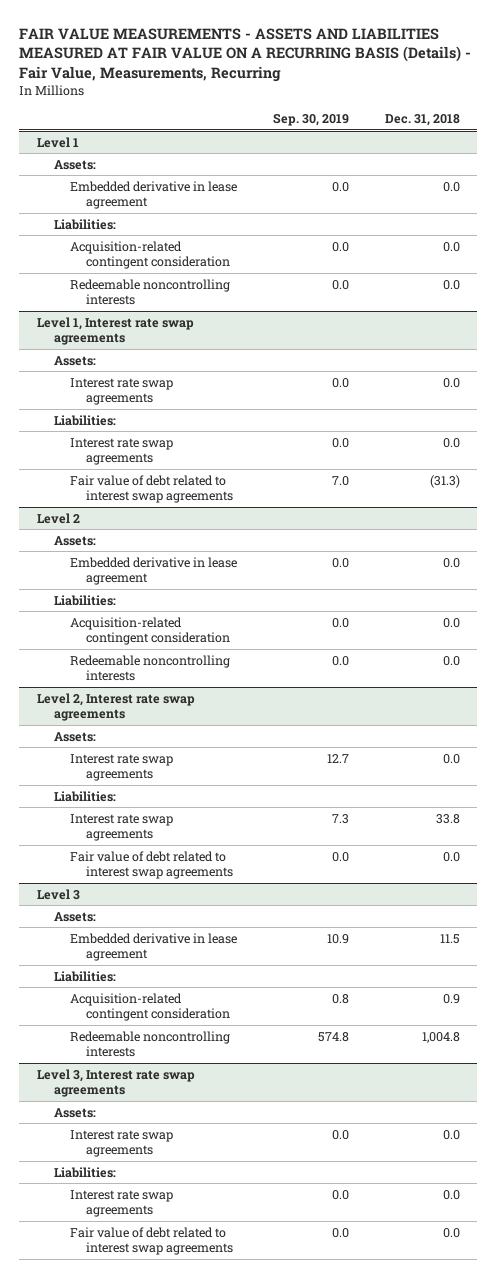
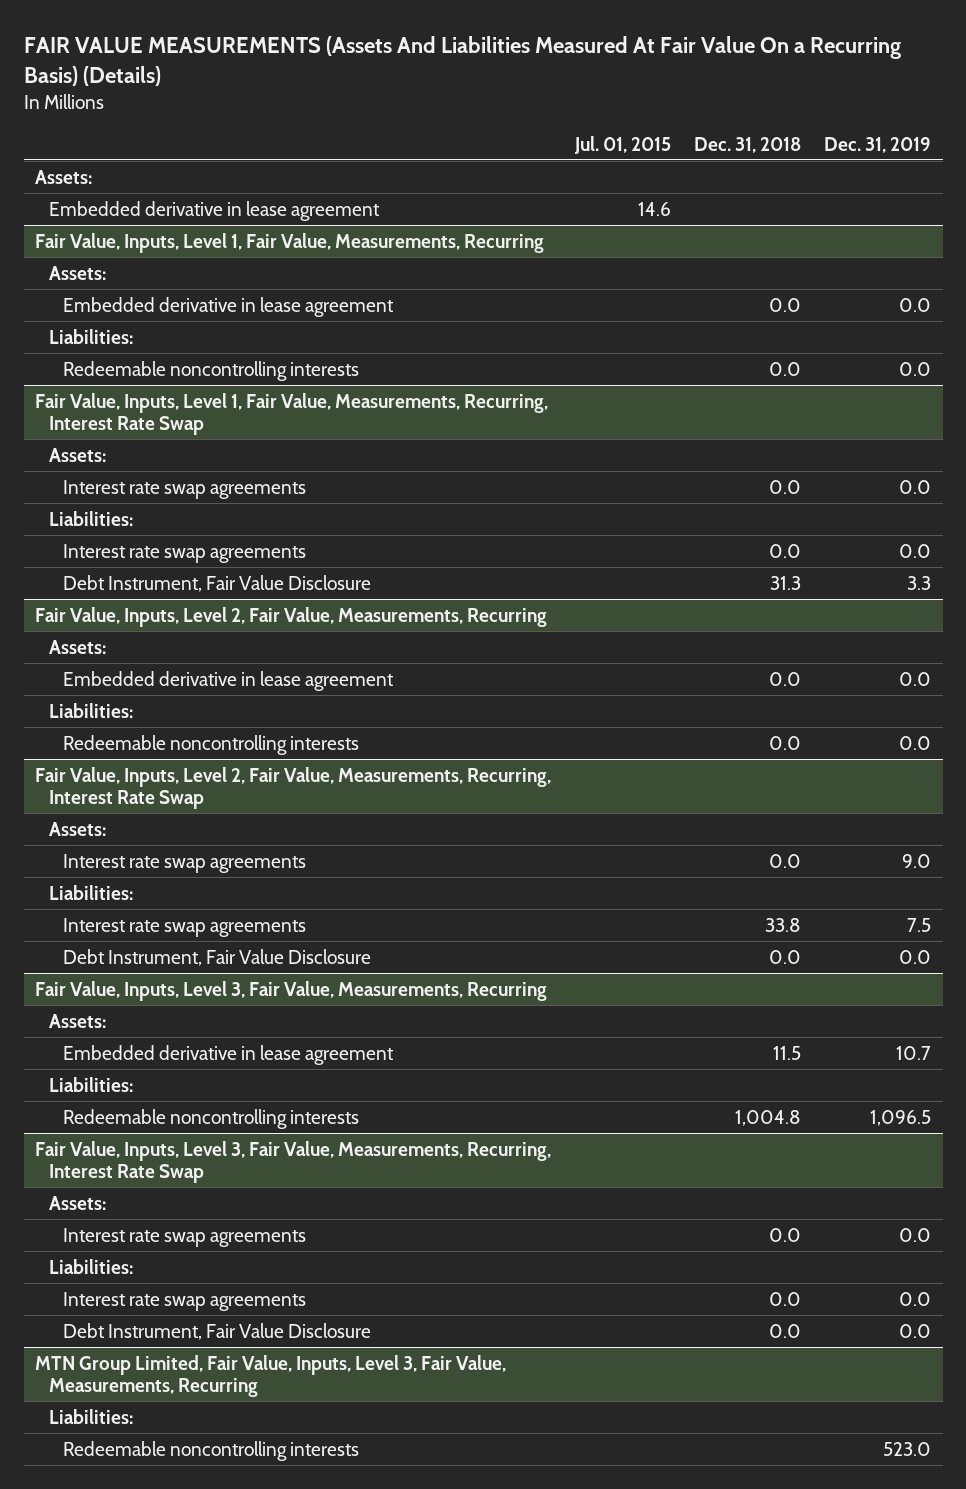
- FAIR VALUE MEASUREMENTS - ASSETS AND LIABILITIES MEASURED AT FAIR VALUE ON A RECURRING BASIS (Details) - Fair Value, Measurements, Recurring
+ FAIR VALUE MEASUREMENTS (Assets And Liabilities Measured At Fair Value On a Recurring Basis) (Details)
- | Sep. 30, 2019 | Dec. 31, 2018
+ | Jul. 01, 2015 | Dec. 31, 2018 | Dec. 31, 2019
- Level 1
+ Embedded derivative in lease agreement | 14.6 | |
+ Fair Value, Inputs, Level 1, Fair Value, Measurements, Recurring
+ Assets:
- Acquisition-related contingent consideration | 0.0 | 0.0
- Level 1, Interest rate swap agreements
+ Fair Value, Inputs, Level 1, Fair Value, Measurements, Recurring, Interest Rate Swap
- Fair value of debt related to interest swap agreements | 7.0 | (31.3)
- Level 2
+ Debt Instrument, Fair Value Disclosure | | 31.3 | 3.3
+ Fair Value, Inputs, Level 2, Fair Value, Measurements, Recurring
- Acquisition-related contingent consideration | 0.0 | 0.0
- Level 2, Interest rate swap agreements
+ Fair Value, Inputs, Level 2, Fair Value, Measurements, Recurring, Interest Rate Swap
- Fair value of debt related to interest swap agreements | 0.0 | 0.0
- Level 3
+ Debt Instrument, Fair Value Disclosure | | 0.0 | 0.0
+ Fair Value, Inputs, Level 3, Fair Value, Measurements, Recurring
- Acquisition-related contingent consideration | 0.8 | 0.9
- Level 3, Interest rate swap agreements
+ Fair Value, Inputs, Level 3, Fair Value, Measurements, Recurring, Interest Rate Swap
- Fair value of debt related to interest swap agreements | 0.0 | 0.0
+ Debt Instrument, Fair Value Disclosure | | 0.0 | 0.0
+ MTN Group Limited, Fair Value, Inputs, Level 3, Fair Value, Measurements, Recurring
+ Liabilities:
+ Redeemable noncontrolling interests | | | 523.0

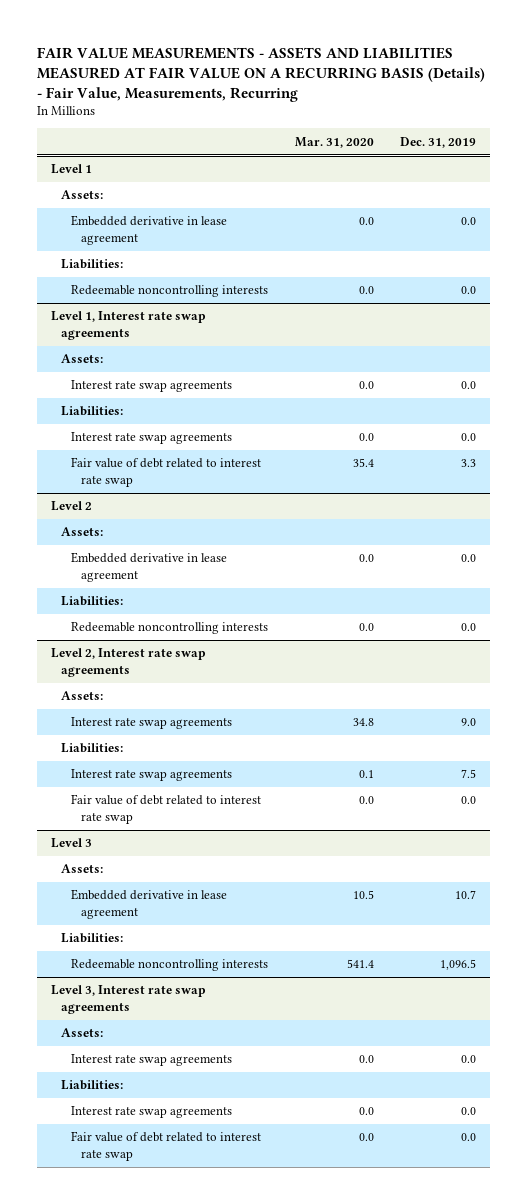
- FAIR VALUE MEASUREMENTS (Assets And Liabilities Measured At Fair Value On a Recurring Basis) (Details)
+ FAIR VALUE MEASUREMENTS - ASSETS AND LIABILITIES MEASURED AT FAIR VALUE ON A RECURRING BASIS (Details) - Fair Value, Measurements, Recurring
- | Jul. 01, 2015 | Dec. 31, 2018 | Dec. 31, 2019
+ | Mar. 31, 2020 | Dec. 31, 2019
- Assets:
- Embedded derivative in lease agreement | 14.6 | |
- Fair Value, Inputs, Level 1, Fair Value, Measurements, Recurring
+ Level 1
- Fair Value, Inputs, Level 1, Fair Value, Measurements, Recurring, Interest Rate Swap
+ Level 1, Interest rate swap agreements
- Debt Instrument, Fair Value Disclosure | | 31.3 | 3.3
- Fair Value, Inputs, Level 2, Fair Value, Measurements, Recurring
+ Fair value of debt related to interest rate swap | 35.4 | 3.3
+ Level 2
- Fair Value, Inputs, Level 2, Fair Value, Measurements, Recurring, Interest Rate Swap
+ Level 2, Interest rate swap agreements
- Debt Instrument, Fair Value Disclosure | | 0.0 | 0.0
- Fair Value, Inputs, Level 3, Fair Value, Measurements, Recurring
+ Fair value of debt related to interest rate swap | 0.0 | 0.0
+ Level 3
- Fair Value, Inputs, Level 3, Fair Value, Measurements, Recurring, Interest Rate Swap
+ Level 3, Interest rate swap agreements
- Debt Instrument, Fair Value Disclosure | | 0.0 | 0.0
- MTN Group Limited, Fair Value, Inputs, Level 3, Fair Value, Measurements, Recurring
- Liabilities:
- Redeemable noncontrolling interests | | | 523.0
+ Fair value of debt related to interest rate swap | 0.0 | 0.0

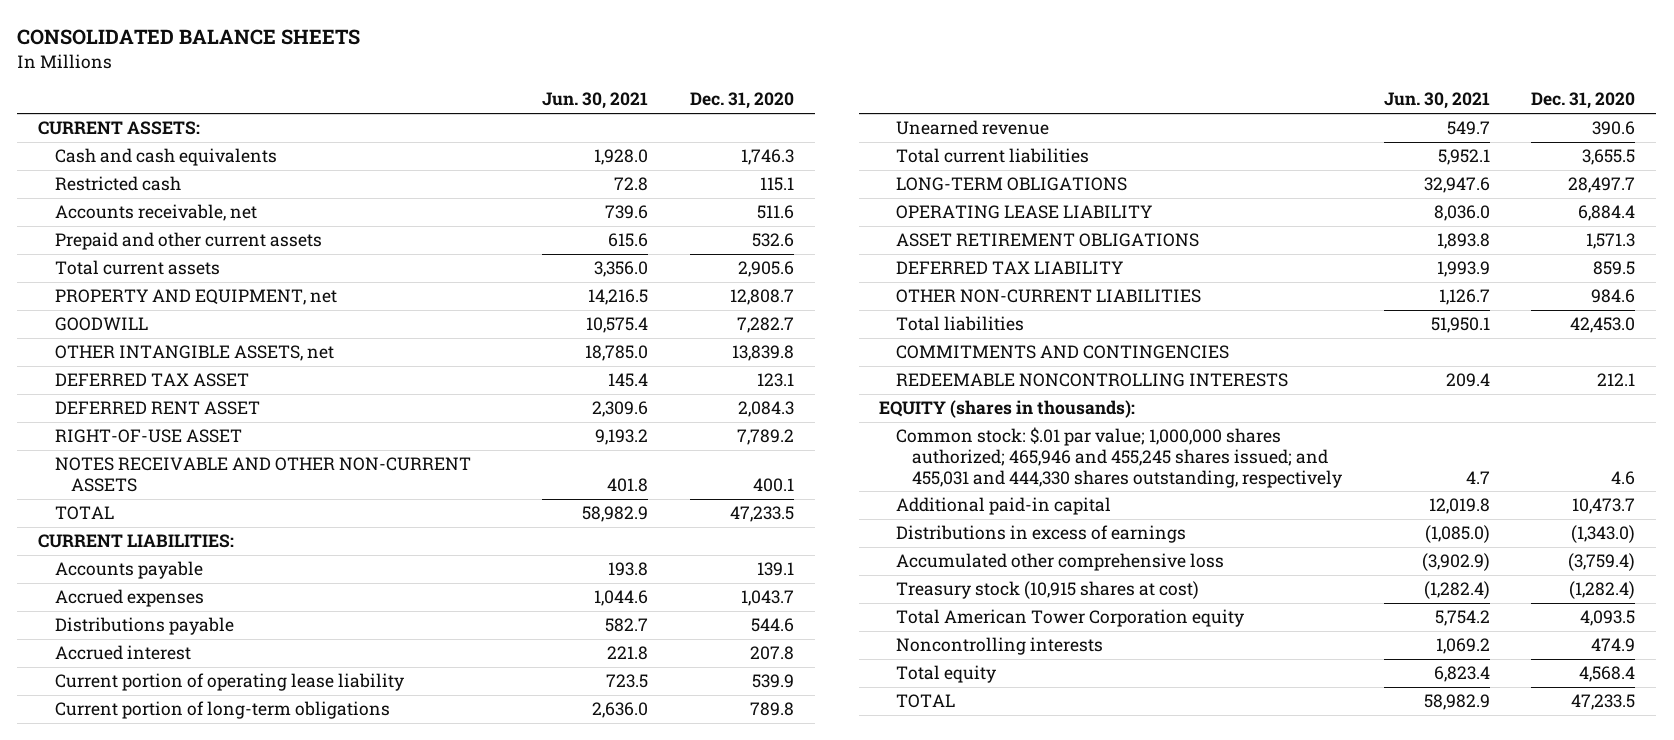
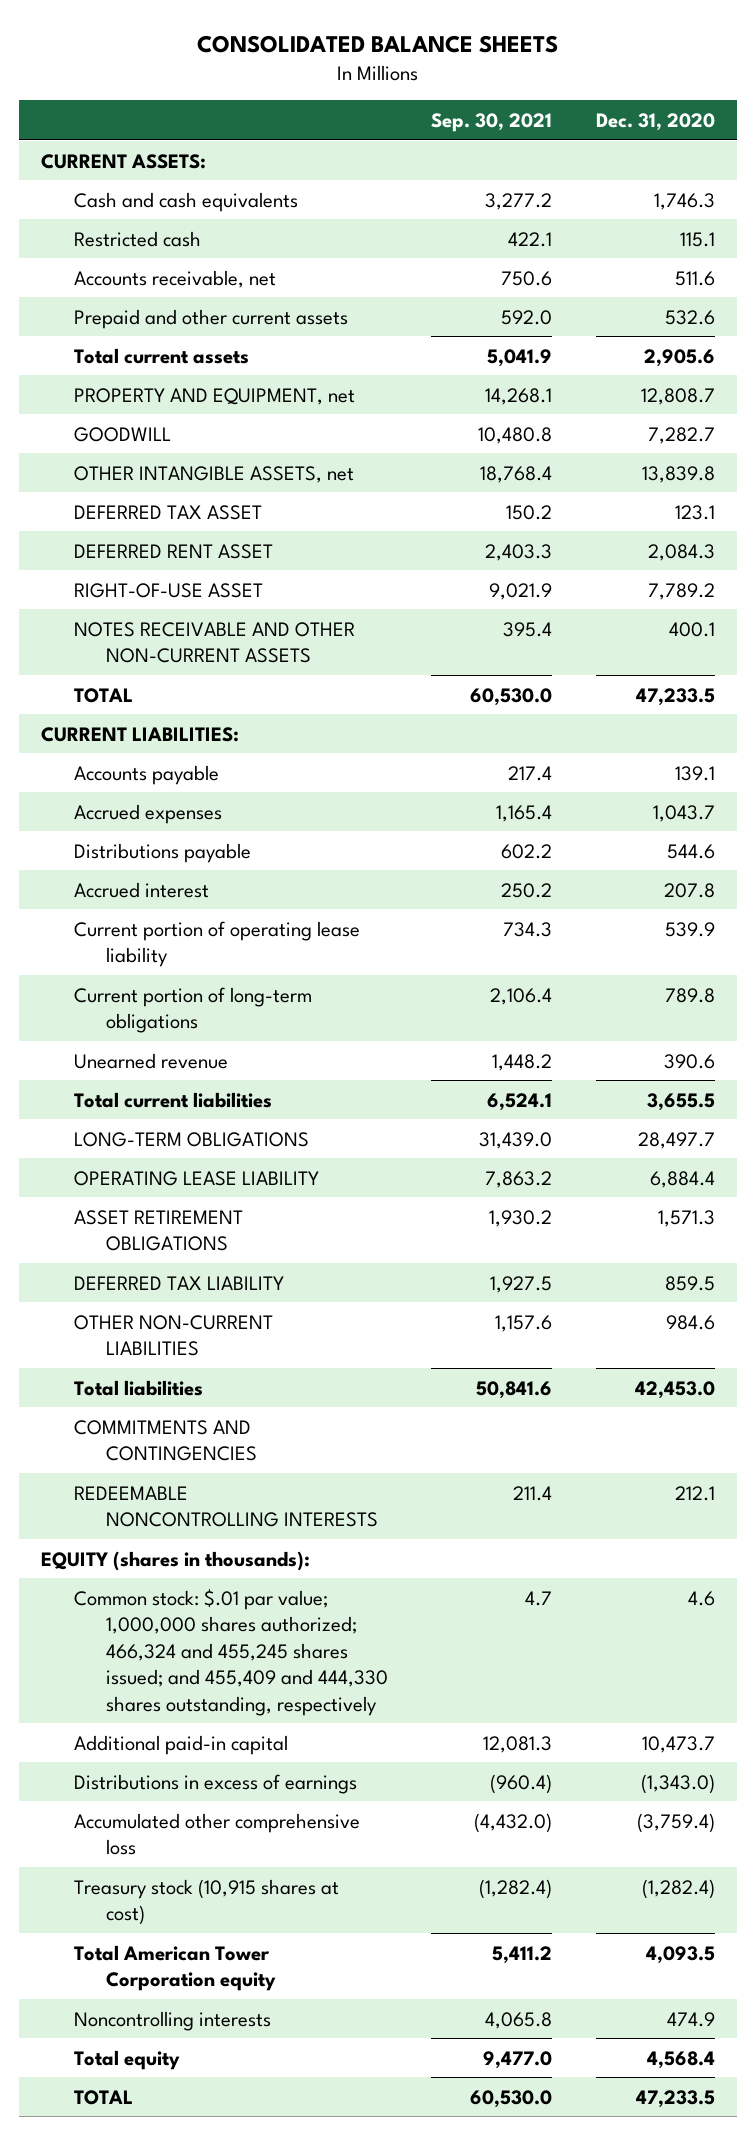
- | Jun. 30, 2021 | Dec. 31, 2020
+ | Sep. 30, 2021 | Dec. 31, 2020
- Common stock: $.01 par value; 1,000,000 shares authorized; 465,946 and 455,245 shares issued; and 455,031 and 444,330 shares outstanding, respectively | 4.7 | 4.6
+ Common stock: $.01 par value; 1,000,000 shares authorized; 466,324 and 455,245 shares issued; and 455,409 and 444,330 shares outstanding, respectively | 4.7 | 4.6

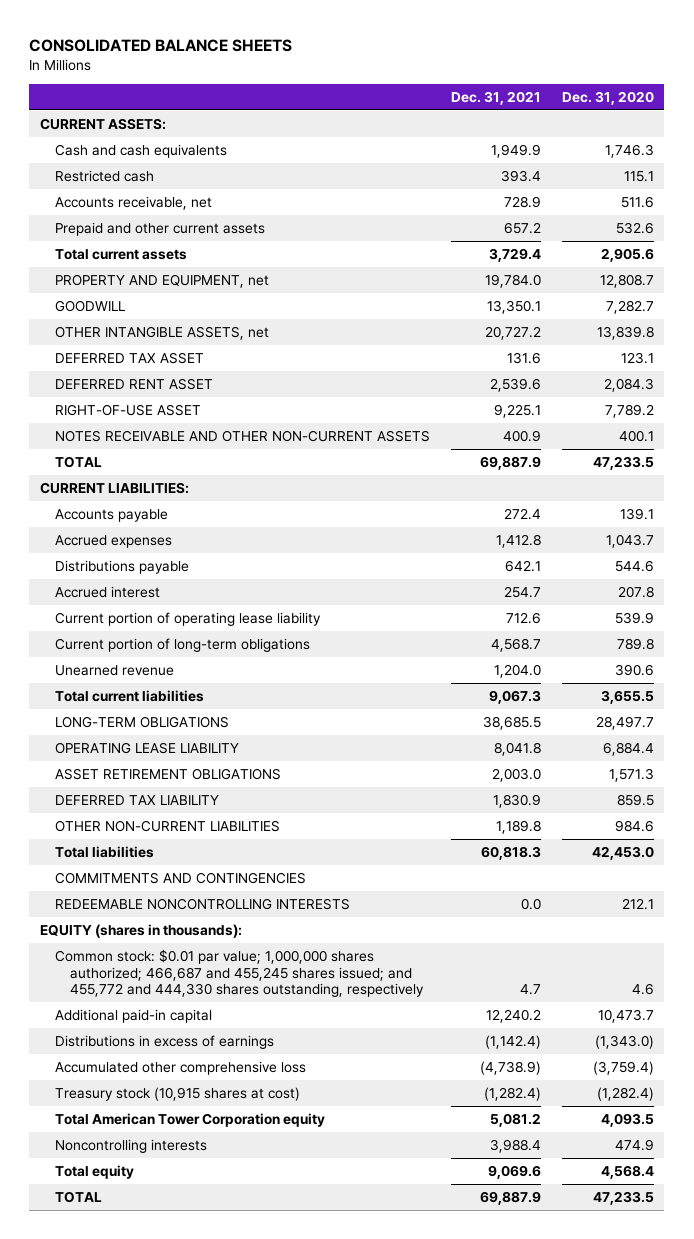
- | Sep. 30, 2021 | Dec. 31, 2020
+ | Dec. 31, 2021 | Dec. 31, 2020
- Common stock: $.01 par value; 1,000,000 shares authorized; 466,324 and 455,245 shares issued; and 455,409 and 444,330 shares outstanding, respectively | 4.7 | 4.6
+ Common stock: $0.01 par value; 1,000,000 shares authorized; 466,687 and 455,245 shares issued; and 455,772 and 444,330 shares outstanding, respectively | 4.7 | 4.6

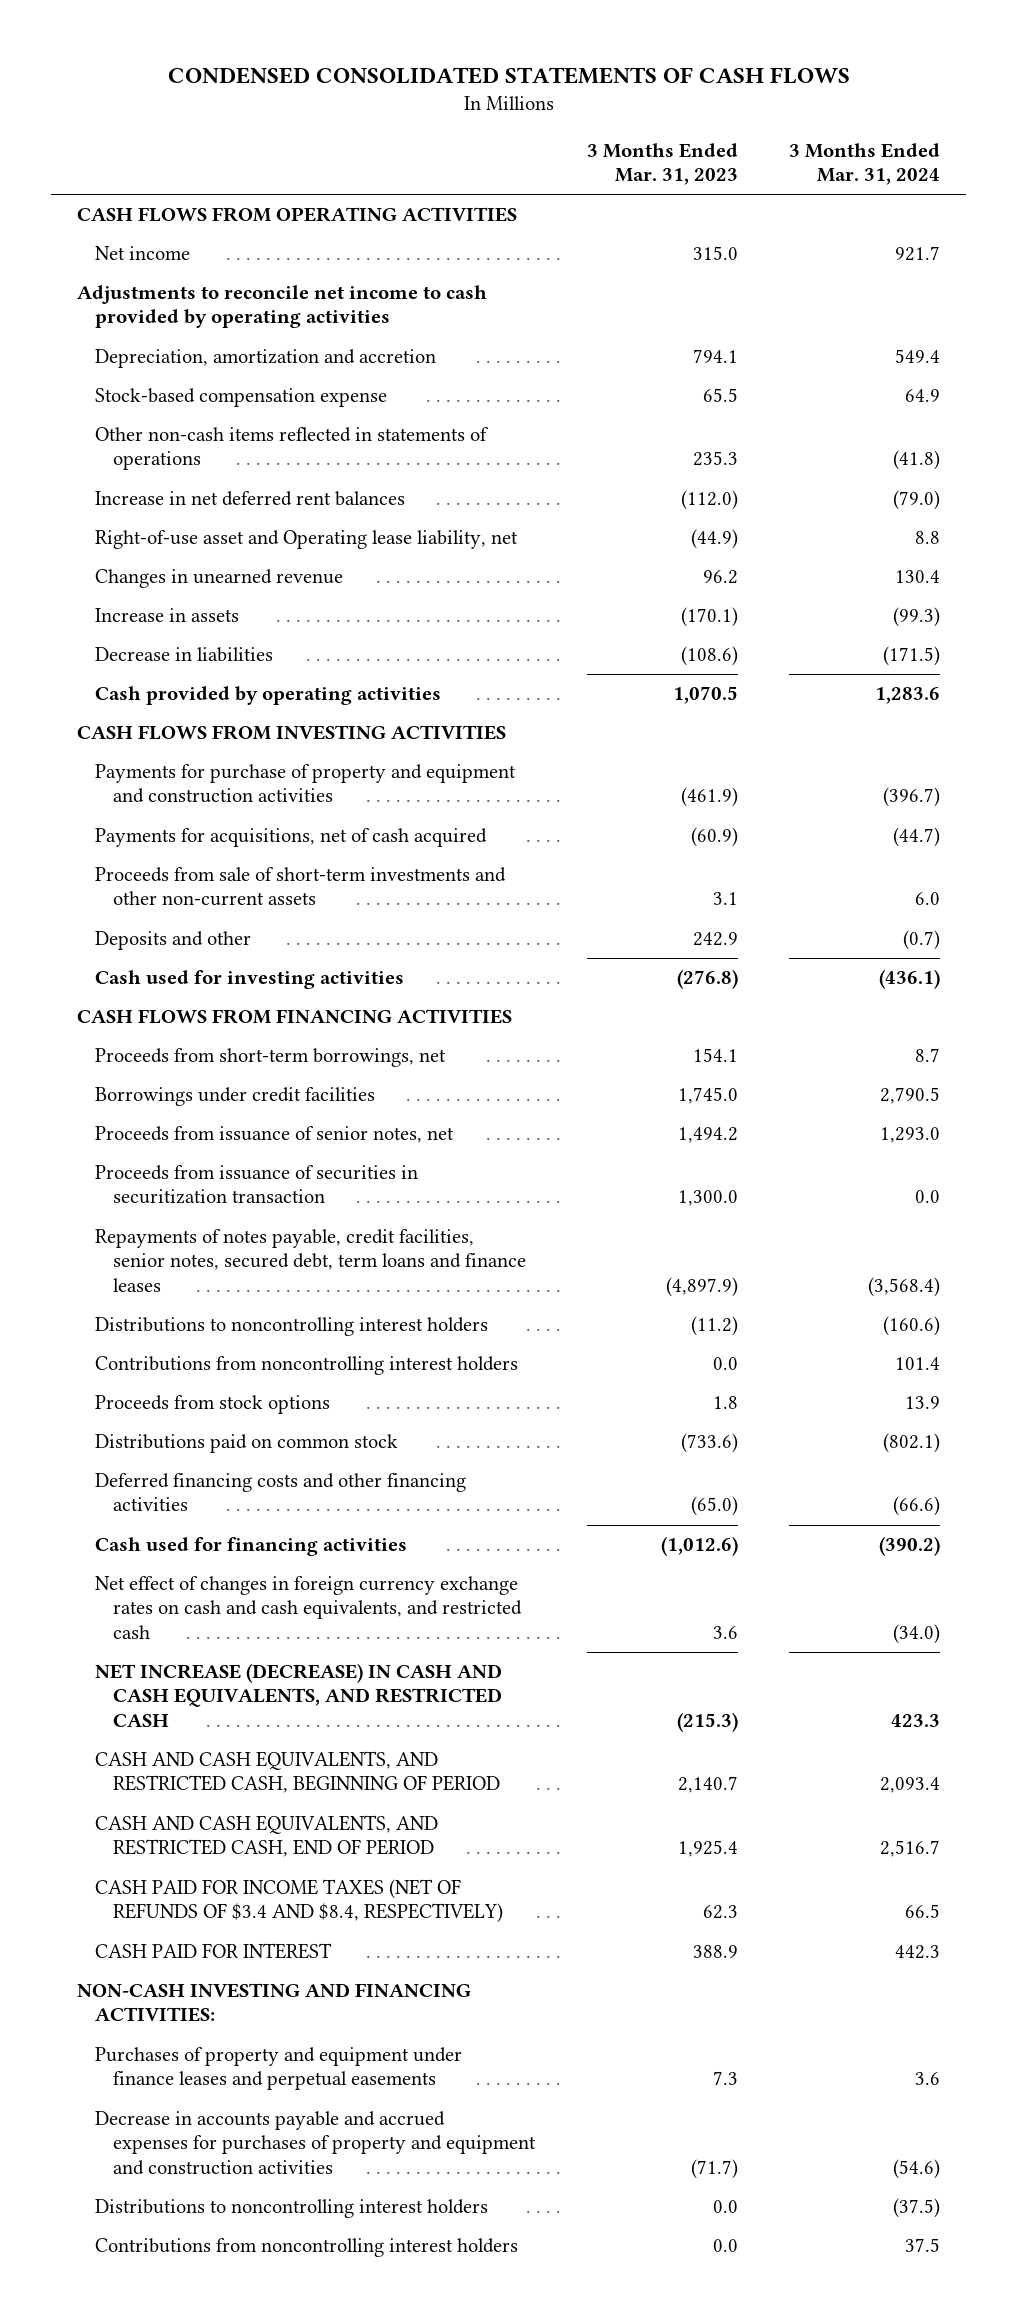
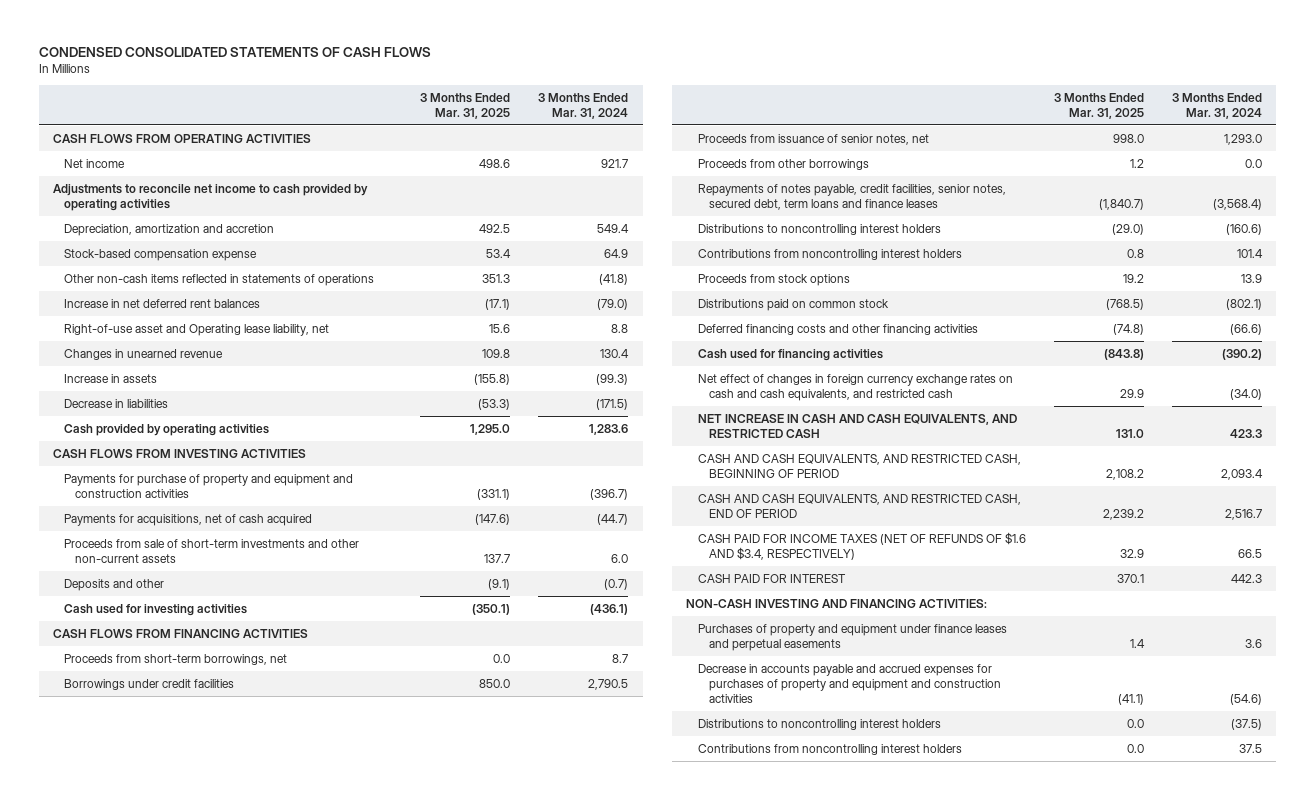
- | 3 Months Ended Mar. 31, 2023 | 3 Months Ended Mar. 31, 2024
+ | 3 Months Ended Mar. 31, 2025 | 3 Months Ended Mar. 31, 2024
- Proceeds from issuance of securities in securitization transaction | 1,300.0 | 0.0
+ Proceeds from other borrowings | 1.2 | 0.0
- NET INCREASE (DECREASE) IN CASH AND CASH EQUIVALENTS, AND RESTRICTED CASH | (215.3) | 423.3
+ NET INCREASE IN CASH AND CASH EQUIVALENTS, AND RESTRICTED CASH | 131.0 | 423.3
- CASH PAID FOR INCOME TAXES (NET OF REFUNDS OF $3.4 AND $8.4, RESPECTIVELY) | 62.3 | 66.5
+ CASH PAID FOR INCOME TAXES (NET OF REFUNDS OF $1.6 AND $3.4, RESPECTIVELY) | 32.9 | 66.5

